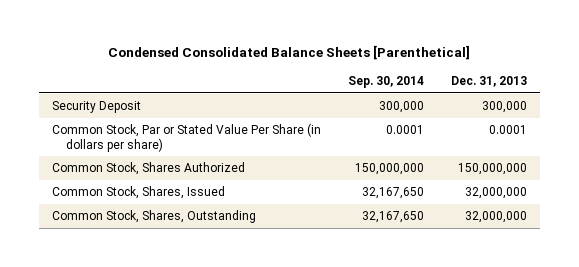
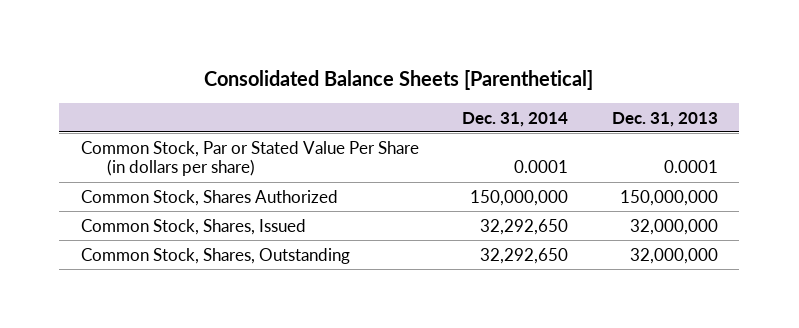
- Condensed Consolidated Balance Sheets [Parenthetical]
+ Consolidated Balance Sheets [Parenthetical]
- | Sep. 30, 2014 | Dec. 31, 2013
+ | Dec. 31, 2014 | Dec. 31, 2013
- Security Deposit | 300,000 | 300,000

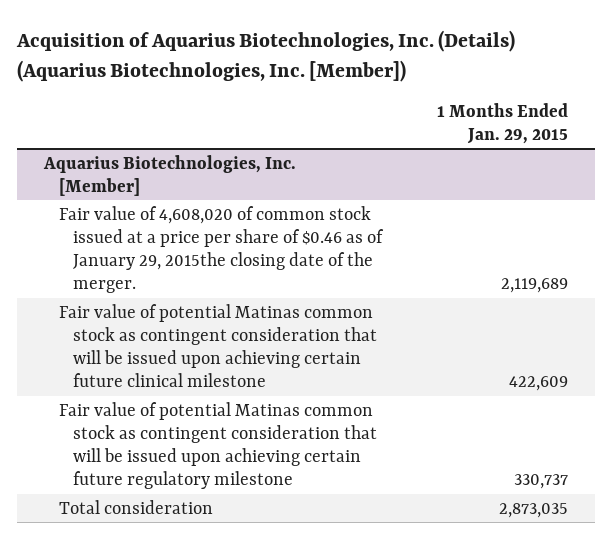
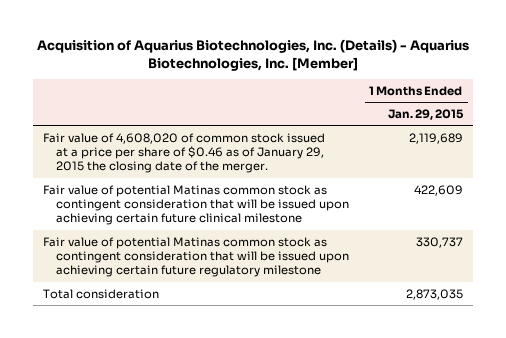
- Acquisition of Aquarius Biotechnologies, Inc. (Details) (Aquarius Biotechnologies, Inc. [Member])
+ Acquisition of Aquarius Biotechnologies, Inc. (Details) - Aquarius Biotechnologies, Inc. [Member]
- Aquarius Biotechnologies, Inc. [Member]
- Fair value of 4,608,020 of common stock issued at a price per share of $0.46 as of January 29, 2015the closing date of the merger. | 2,119,689
+ Fair value of 4,608,020 of common stock issued at a price per share of $0.46 as of January 29, 2015 the closing date of the merger. | 2,119,689

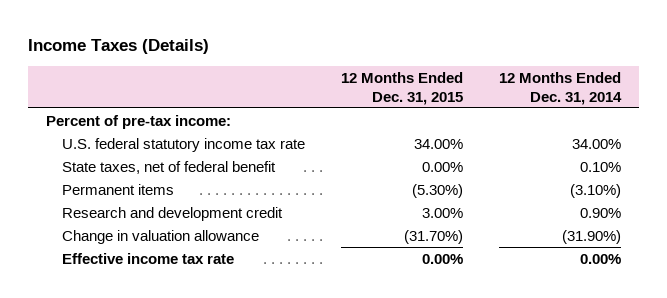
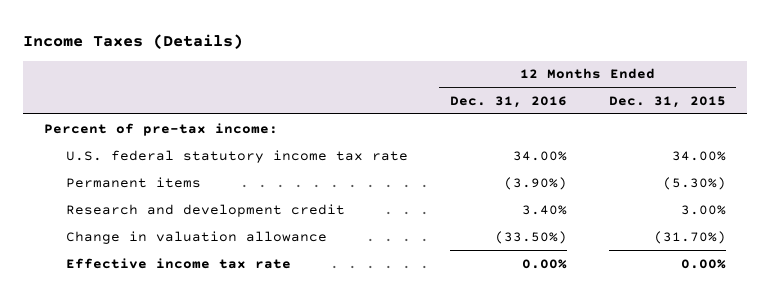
- | 12 Months Ended Dec. 31, 2015 | 12 Months Ended Dec. 31, 2014
+ | 12 Months Ended Dec. 31, 2016 | 12 Months Ended Dec. 31, 2015
- State taxes, net of federal benefit | 0.00% | 0.10%

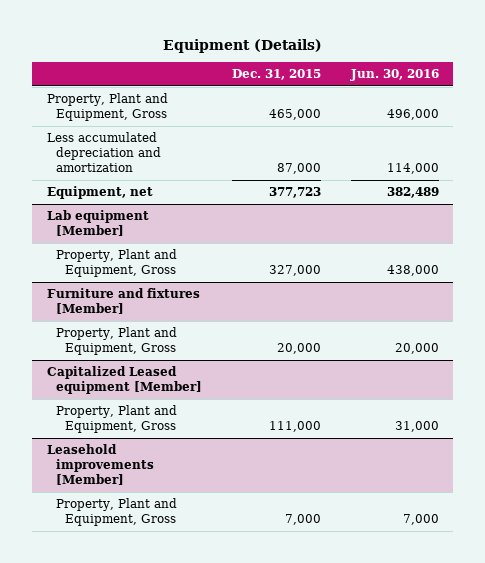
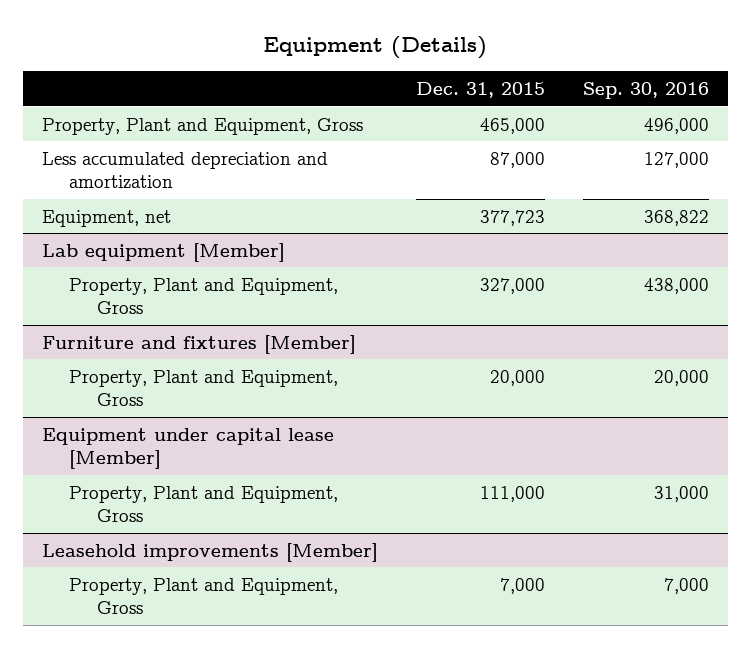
- | Dec. 31, 2015 | Jun. 30, 2016
+ | Dec. 31, 2015 | Sep. 30, 2016
- Capitalized Leased equipment [Member]
+ Equipment under capital lease [Member]

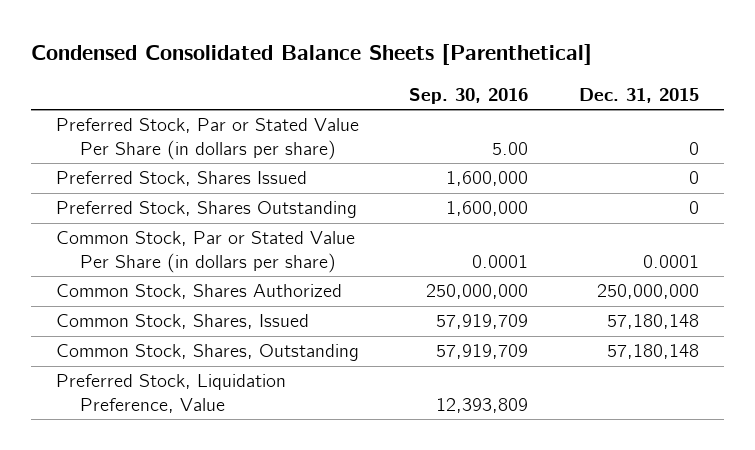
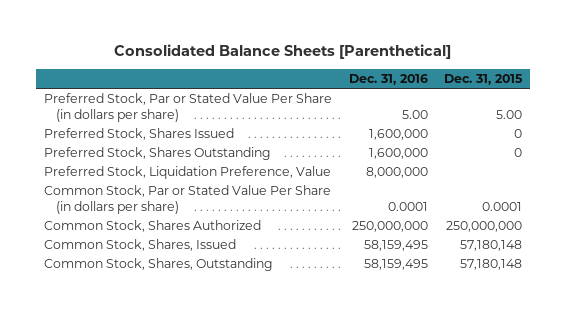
- Condensed Consolidated Balance Sheets [Parenthetical]
+ Consolidated Balance Sheets [Parenthetical]
- | Sep. 30, 2016 | Dec. 31, 2015
+ | Dec. 31, 2016 | Dec. 31, 2015
- Preferred Stock, Par or Stated Value Per Share (in dollars per share) | 5.00 | 0
+ Preferred Stock, Par or Stated Value Per Share (in dollars per share) | 5.00 | 5.00
moved up: Preferred Stock, Liquidation Preference, Value | 8,000,000 |

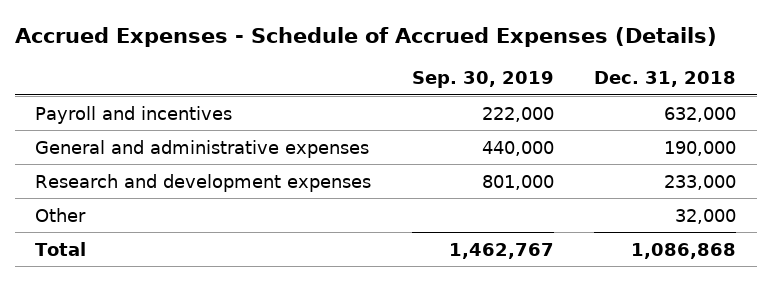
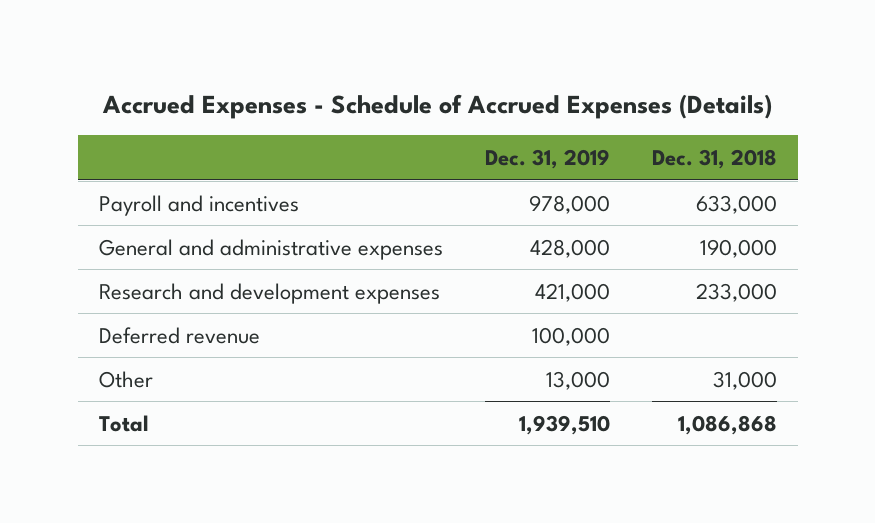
- | Sep. 30, 2019 | Dec. 31, 2018
+ | Dec. 31, 2019 | Dec. 31, 2018
- Payroll and incentives | 222,000 | 632,000
+ Payroll and incentives | 978,000 | 633,000
- Other | | 32,000
+ Deferred revenue | 100,000 |
+ Other | 13,000 | 31,000

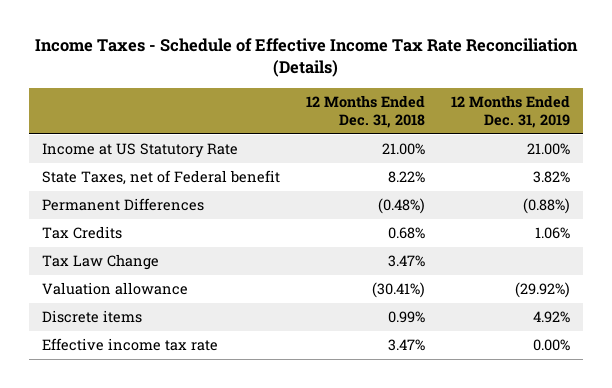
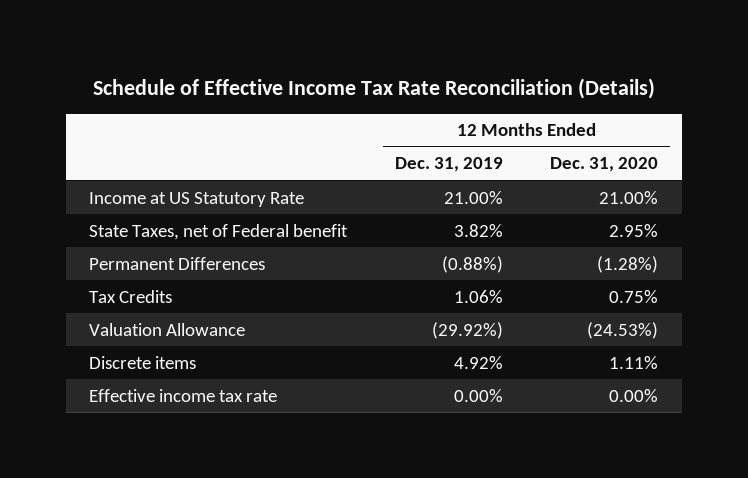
- Income Taxes - Schedule of Effective Income Tax Rate Reconciliation (Details)
+ Schedule of Effective Income Tax Rate Reconciliation (Details)
- | 12 Months Ended Dec. 31, 2018 | 12 Months Ended Dec. 31, 2019
+ | 12 Months Ended Dec. 31, 2019 | 12 Months Ended Dec. 31, 2020
- Tax Law Change | 3.47% |
- Valuation allowance | (30.41%) | (29.92%)
+ Valuation Allowance | (29.92%) | (24.53%)

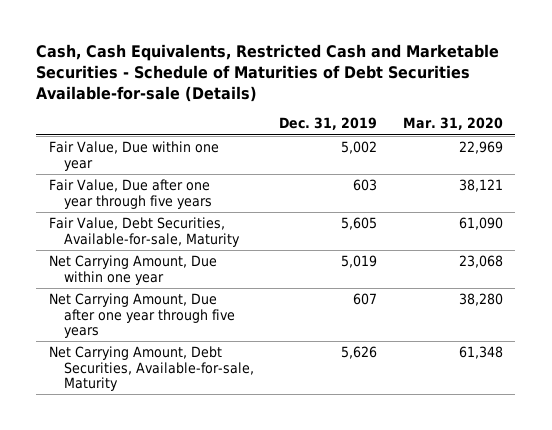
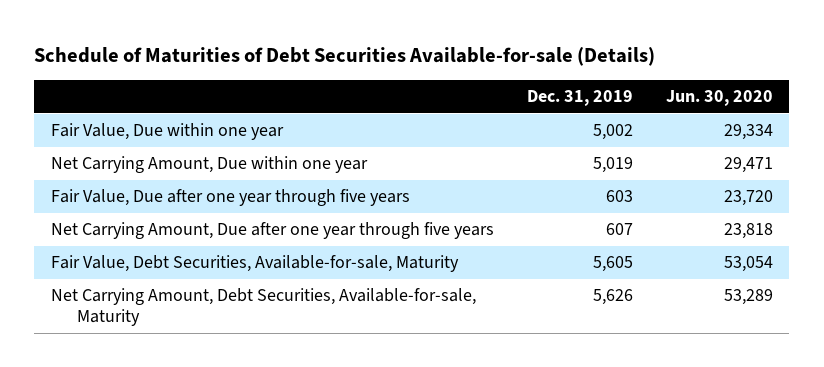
- Cash, Cash Equivalents, Restricted Cash and Marketable Securities - Schedule of Maturities of Debt Securities Available-for-sale (Details)
+ Schedule of Maturities of Debt Securities Available-for-sale (Details)
- | Dec. 31, 2019 | Mar. 31, 2020
+ | Dec. 31, 2019 | Jun. 30, 2020
moved down: Fair Value, Due after one year through five years | 603 | 23,720
moved down: Fair Value, Debt Securities, Available-for-sale, Maturity | 5,605 | 53,054

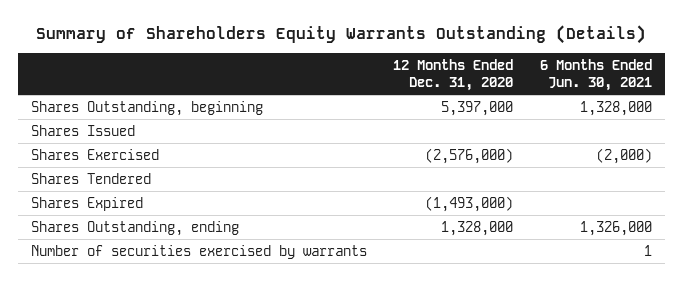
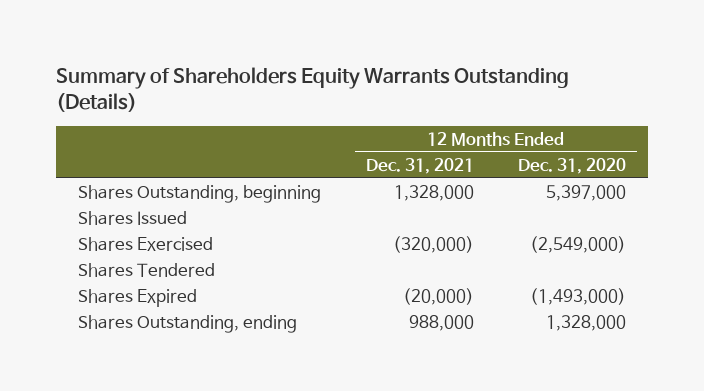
- | 12 Months Ended Dec. 31, 2020 | 6 Months Ended Jun. 30, 2021
+ | 12 Months Ended Dec. 31, 2021 | 12 Months Ended Dec. 31, 2020
- Shares Exercised | (2,576,000) | (2,000)
+ Shares Exercised | (320,000) | (2,549,000)
- Number of securities exercised by warrants | | 1

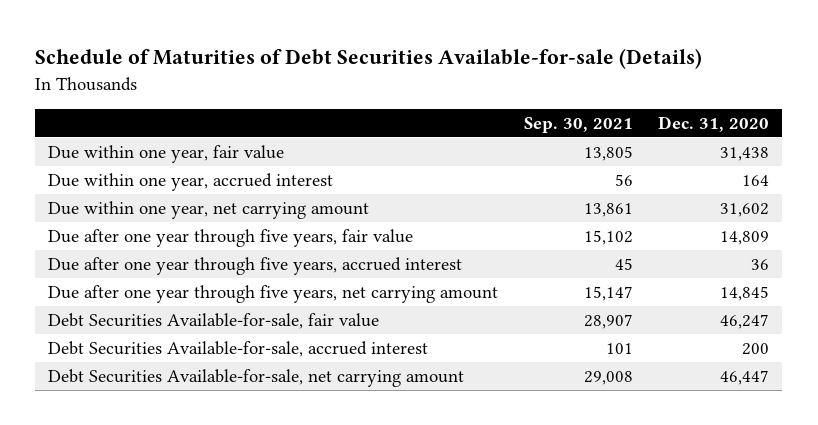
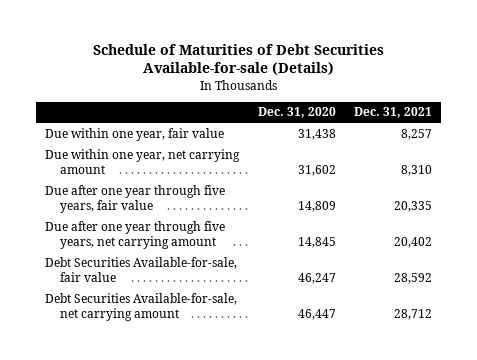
- | Sep. 30, 2021 | Dec. 31, 2020
+ | Dec. 31, 2020 | Dec. 31, 2021
- Due within one year, accrued interest | 56 | 164
- Due after one year through five years, accrued interest | 45 | 36
- Debt Securities Available-for-sale, accrued interest | 101 | 200

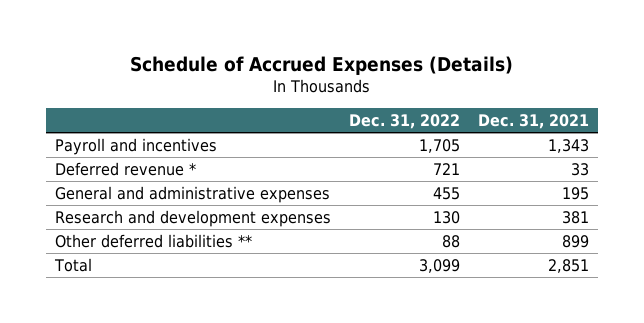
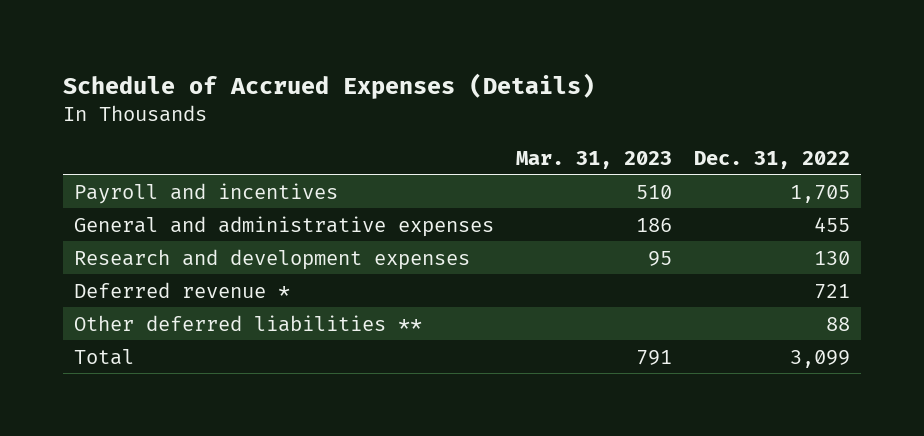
- | Dec. 31, 2022 | Dec. 31, 2021
+ | Mar. 31, 2023 | Dec. 31, 2022
moved down: Deferred revenue * | | 721

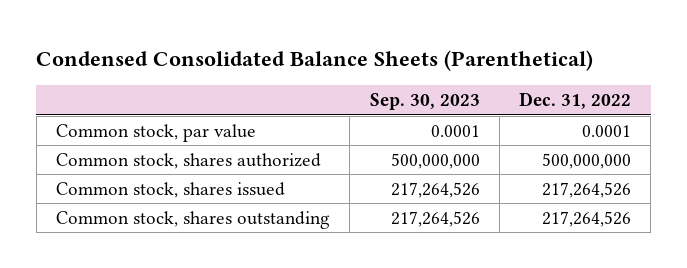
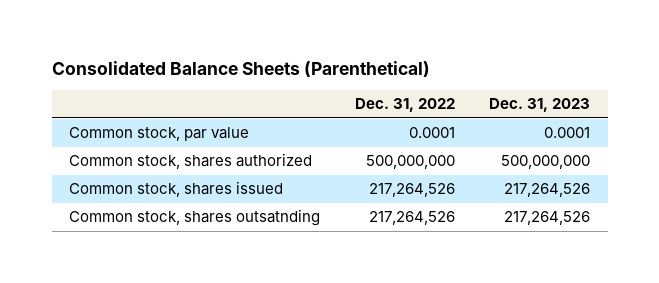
- Condensed Consolidated Balance Sheets (Parenthetical)
+ Consolidated Balance Sheets (Parenthetical)
- | Sep. 30, 2023 | Dec. 31, 2022
+ | Dec. 31, 2022 | Dec. 31, 2023
- Common stock, shares outstanding | 217,264,526 | 217,264,526
+ Common stock, shares outsatnding | 217,264,526 | 217,264,526

